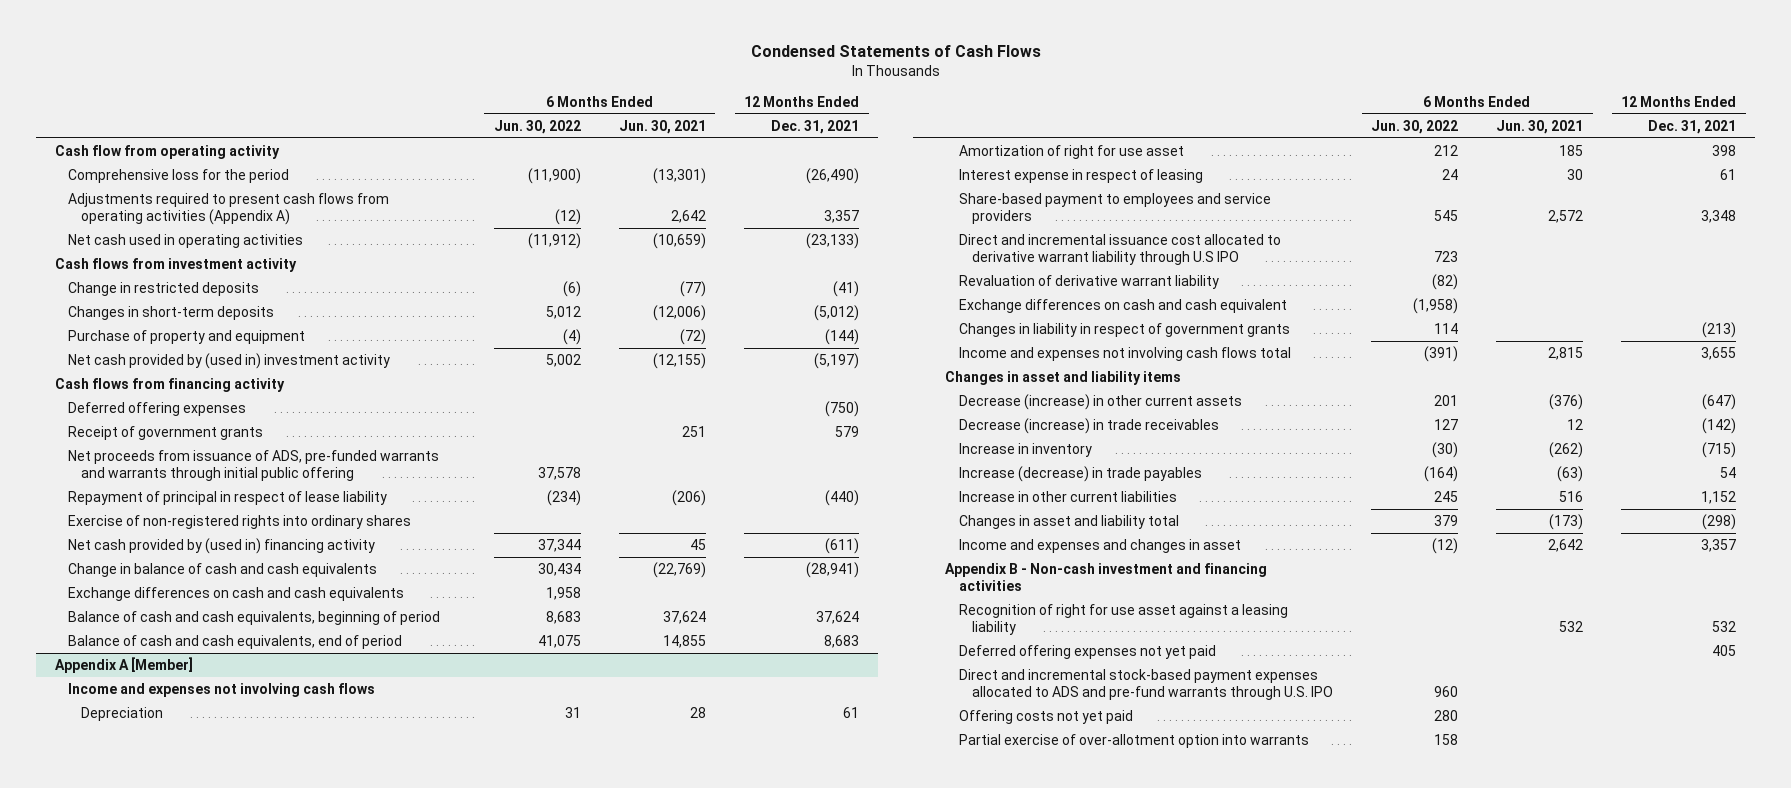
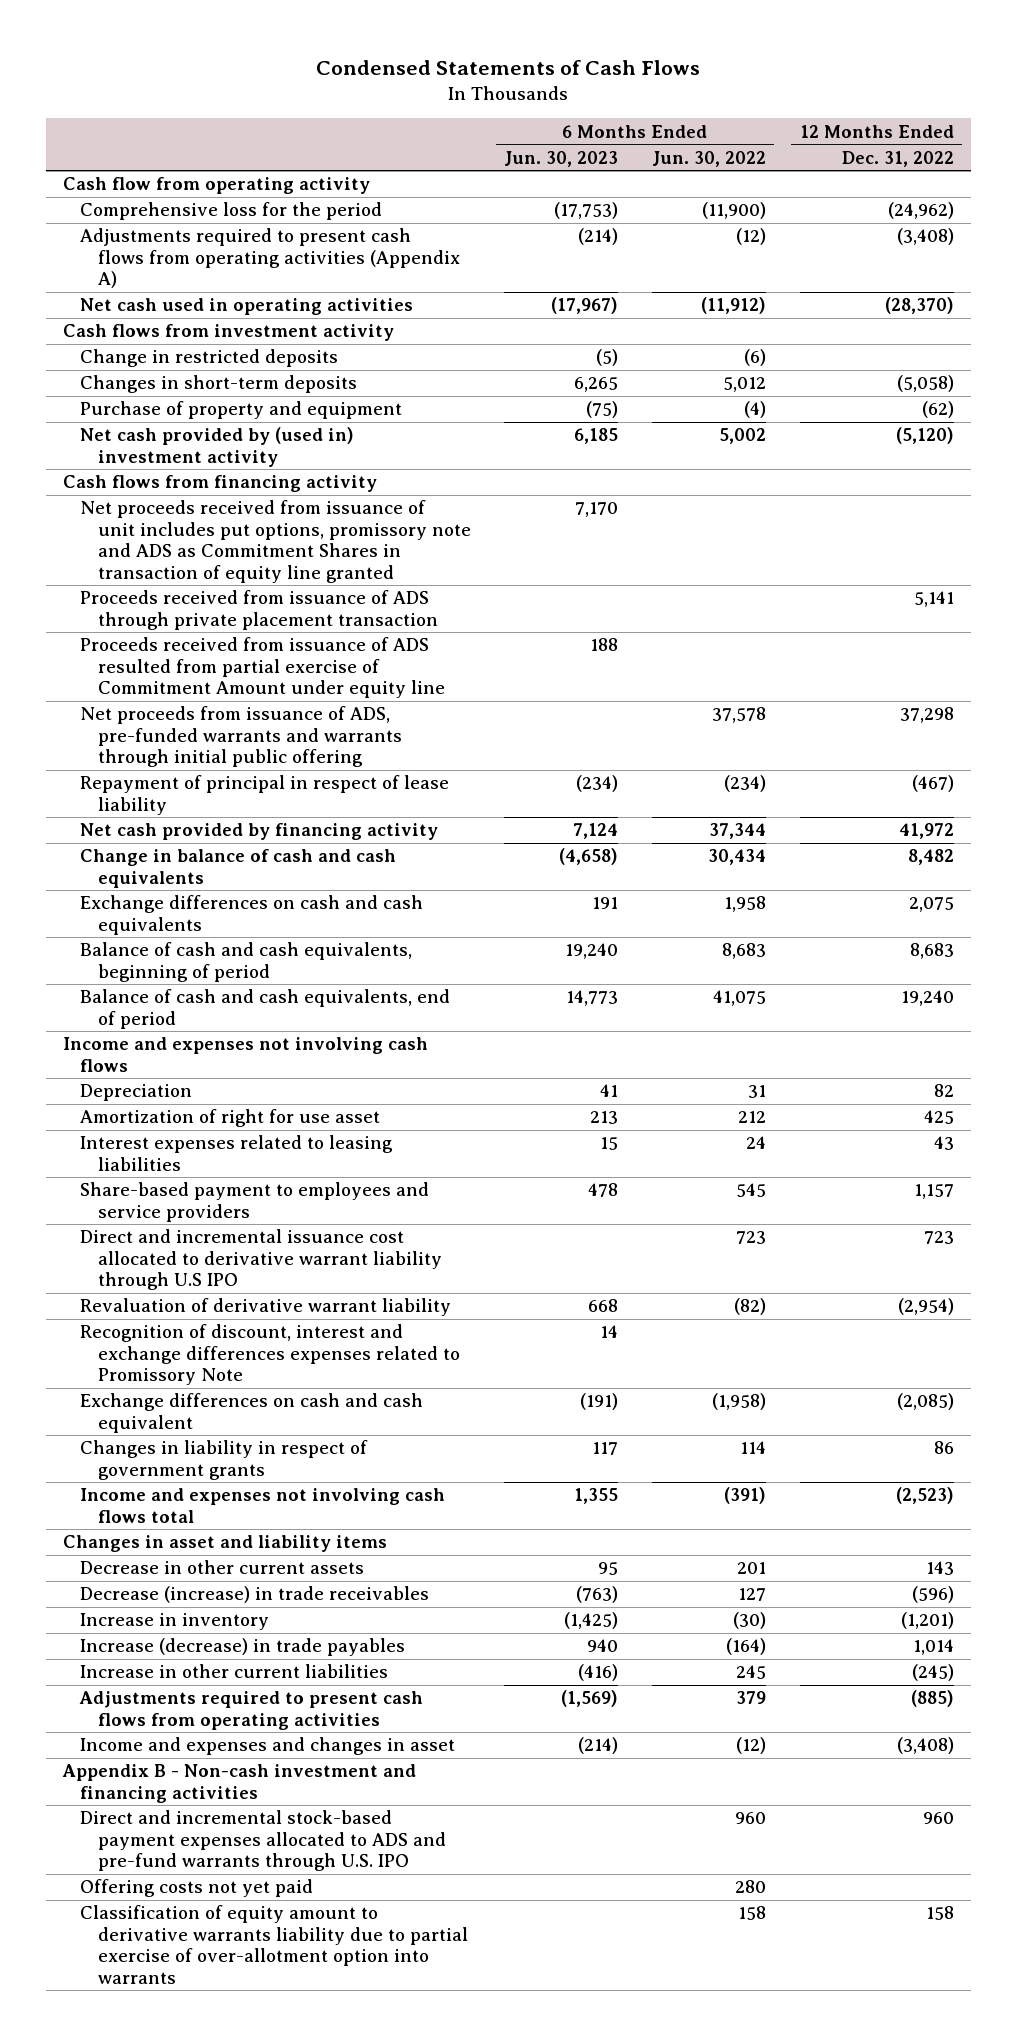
- | 6 Months Ended Jun. 30, 2022 | 6 Months Ended Jun. 30, 2021 | 12 Months Ended Dec. 31, 2021
+ | 6 Months Ended Jun. 30, 2023 | 6 Months Ended Jun. 30, 2022 | 12 Months Ended Dec. 31, 2022
- Deferred offering expenses | | | (750)
- Receipt of government grants | | 251 | 579
+ Net proceeds received from issuance of unit includes put options, promissory note and ADS as Commitment Shares in transaction of equity line granted | 7,170 | |
+ Proceeds received from issuance of ADS through private placement transaction | | | 5,141
+ Proceeds received from issuance of ADS resulted from partial exercise of Commitment Amount under equity line | 188 | |
- Exercise of non-registered rights into ordinary shares
- Net cash provided by (used in) financing activity | 37,344 | 45 | (611)
+ Net cash provided by financing activity | 7,124 | 37,344 | 41,972
- Appendix A [Member]
- Interest expense in respect of leasing | 24 | 30 | 61
+ Interest expenses related to leasing liabilities | 15 | 24 | 43
+ Recognition of discount, interest and exchange differences expenses related to Promissory Note | 14 | |
- Decrease (increase) in other current assets | 201 | (376) | (647)
+ Decrease in other current assets | 95 | 201 | 143
- Changes in asset and liability total | 379 | (173) | (298)
+ Adjustments required to present cash flows from operating activities | (1,569) | 379 | (885)
- Recognition of right for use asset against a leasing liability | | 532 | 532
- Deferred offering expenses not yet paid | | | 405
- Partial exercise of over-allotment option into warrants | 158 | |
+ Classification of equity amount to derivative warrants liability due to partial exercise of over-allotment option into warrants | | 158 | 158

